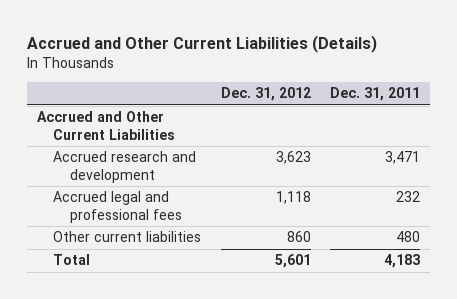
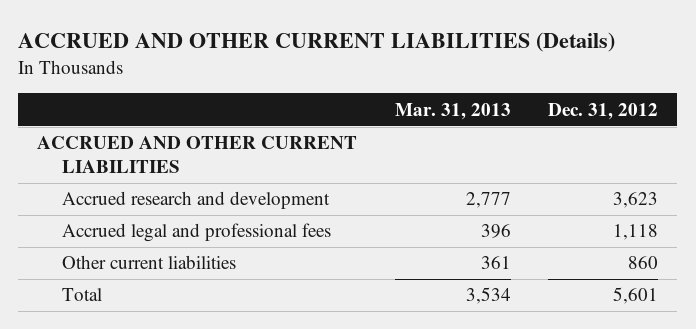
- Accrued and Other Current Liabilities (Details)
+ ACCRUED AND OTHER CURRENT LIABILITIES (Details)
- | Dec. 31, 2012 | Dec. 31, 2011
+ | Mar. 31, 2013 | Dec. 31, 2012
- Accrued and Other Current Liabilities
+ ACCRUED AND OTHER CURRENT LIABILITIES

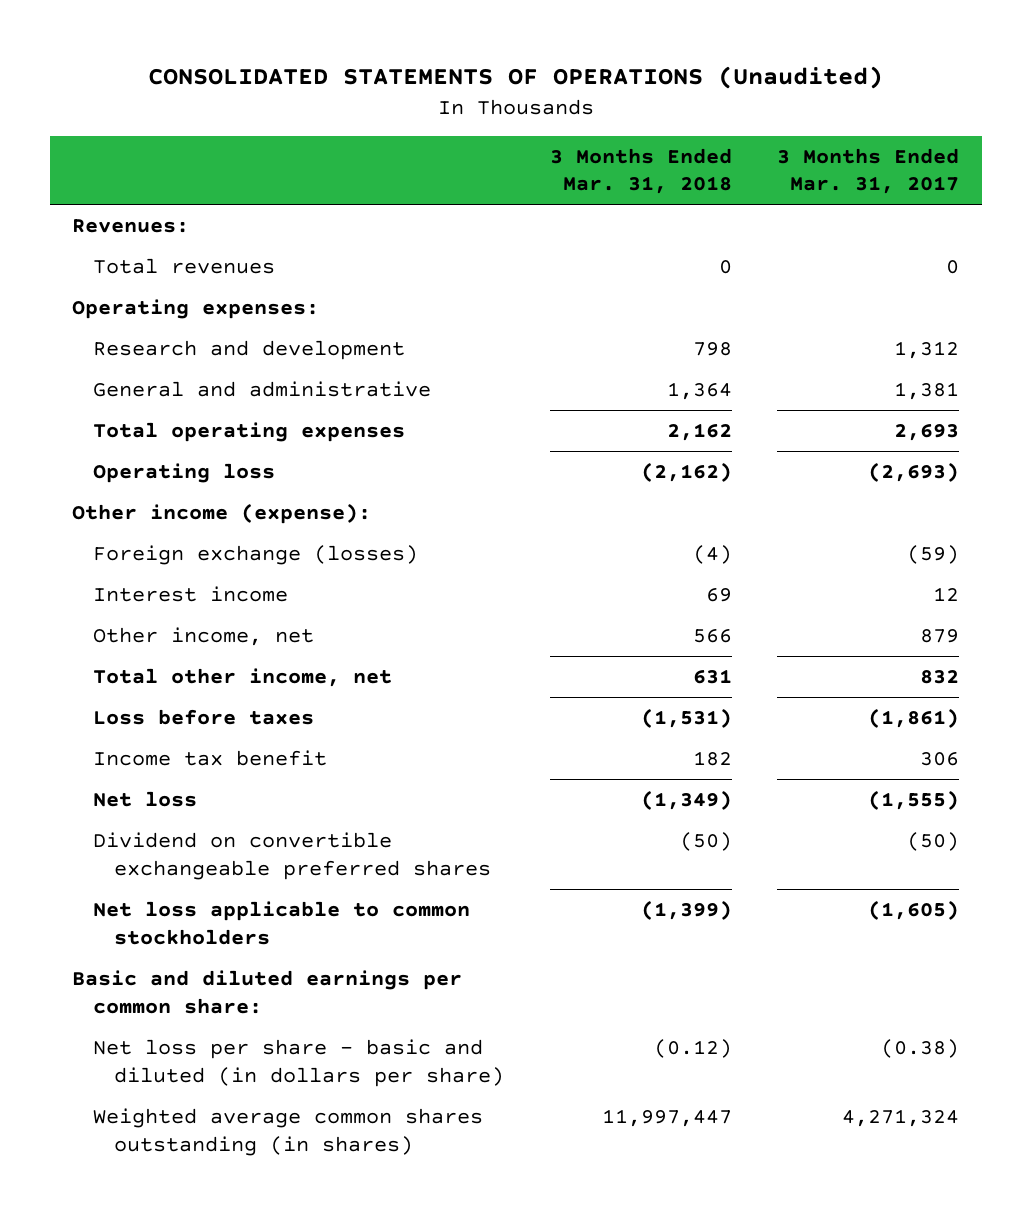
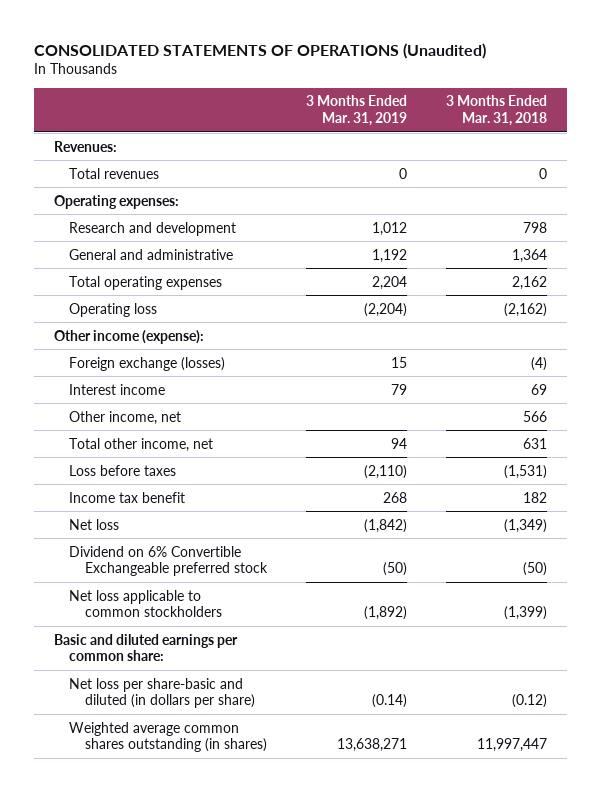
- | 3 Months Ended Mar. 31, 2018 | 3 Months Ended Mar. 31, 2017
+ | 3 Months Ended Mar. 31, 2019 | 3 Months Ended Mar. 31, 2018
- Dividend on convertible exchangeable preferred shares | (50) | (50)
+ Dividend on 6% Convertible Exchangeable preferred stock | (50) | (50)
- Net loss per share - basic and diluted (in dollars per share) | (0.12) | (0.38)
+ Net loss per share-basic and diluted (in dollars per share) | (0.14) | (0.12)

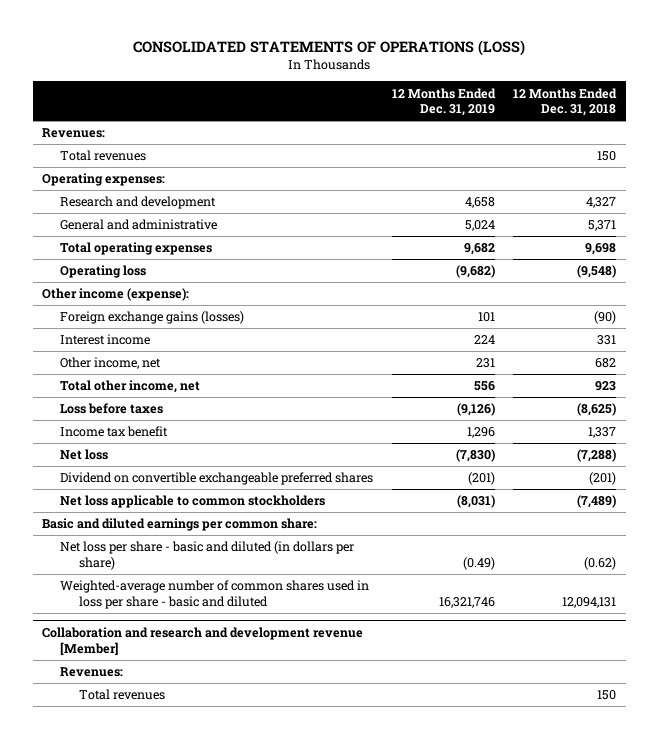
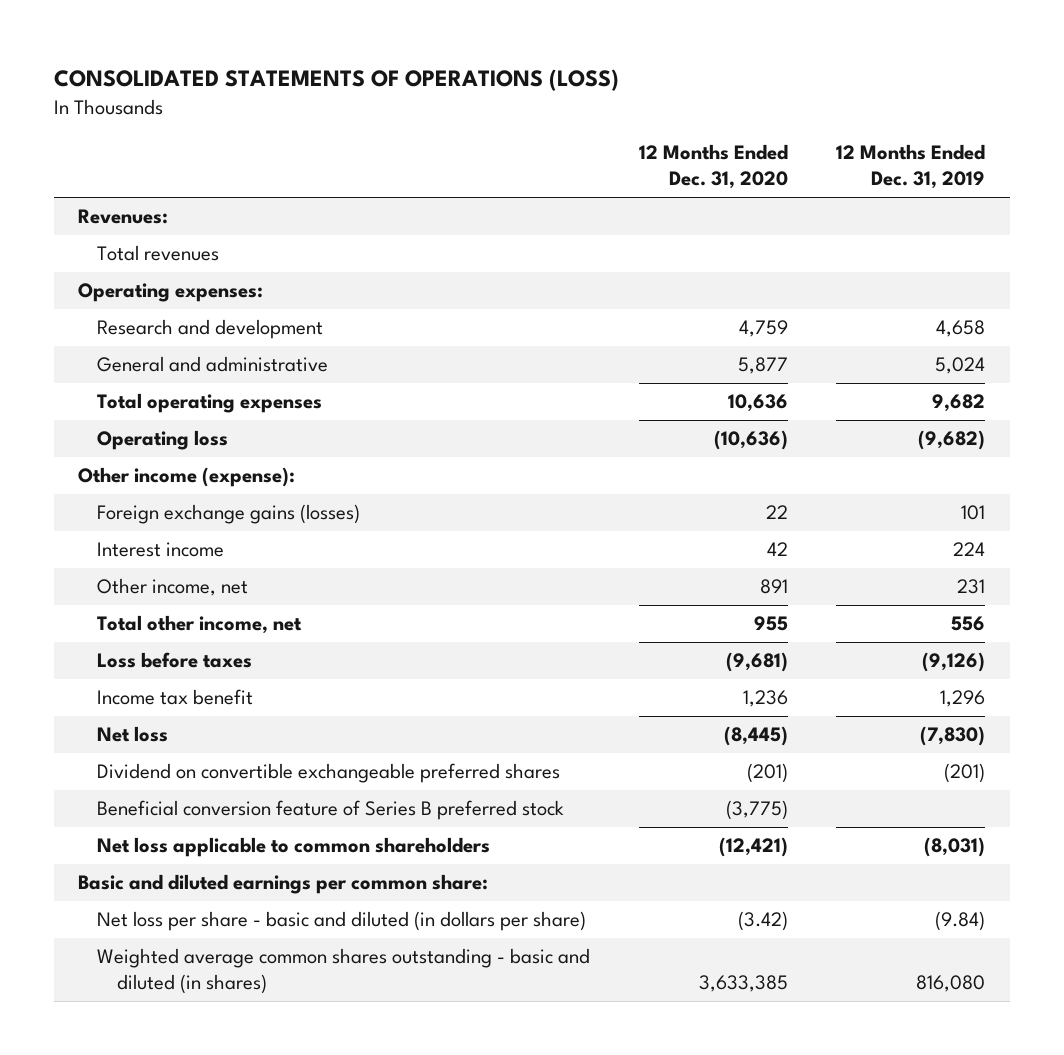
- | 12 Months Ended Dec. 31, 2019 | 12 Months Ended Dec. 31, 2018
+ | 12 Months Ended Dec. 31, 2020 | 12 Months Ended Dec. 31, 2019
- Net loss applicable to common stockholders | (8,031) | (7,489)
+ Beneficial conversion feature of Series B preferred stock | (3,775) |
+ Net loss applicable to common shareholders | (12,421) | (8,031)
- Net loss per share - basic and diluted (in dollars per share) | (0.49) | (0.62)
- Weighted-average number of common shares used in loss per share - basic and diluted | 16,321,746 | 12,094,131
- Collaboration and research and development revenue [Member]
- Revenues:
- Total revenues | | 150
+ Net loss per share - basic and diluted (in dollars per share) | (3.42) | (9.84)
+ Weighted average common shares outstanding - basic and diluted (in shares) | 3,633,385 | 816,080

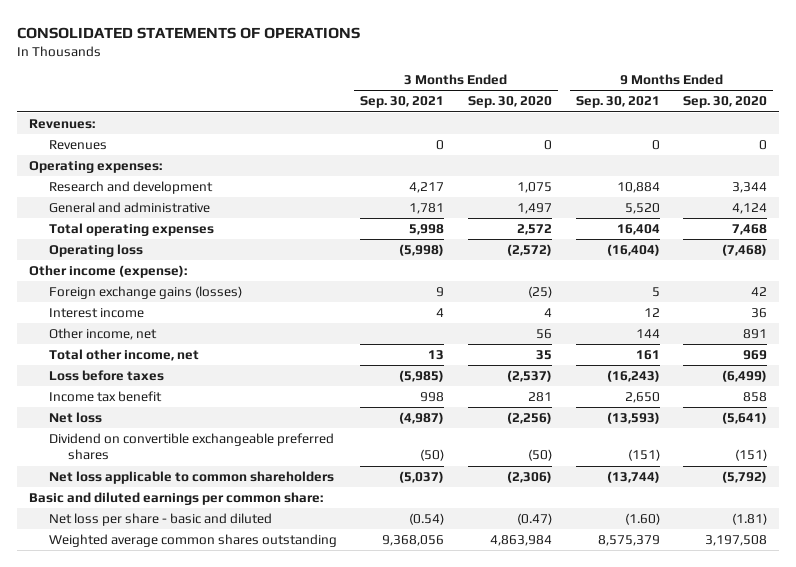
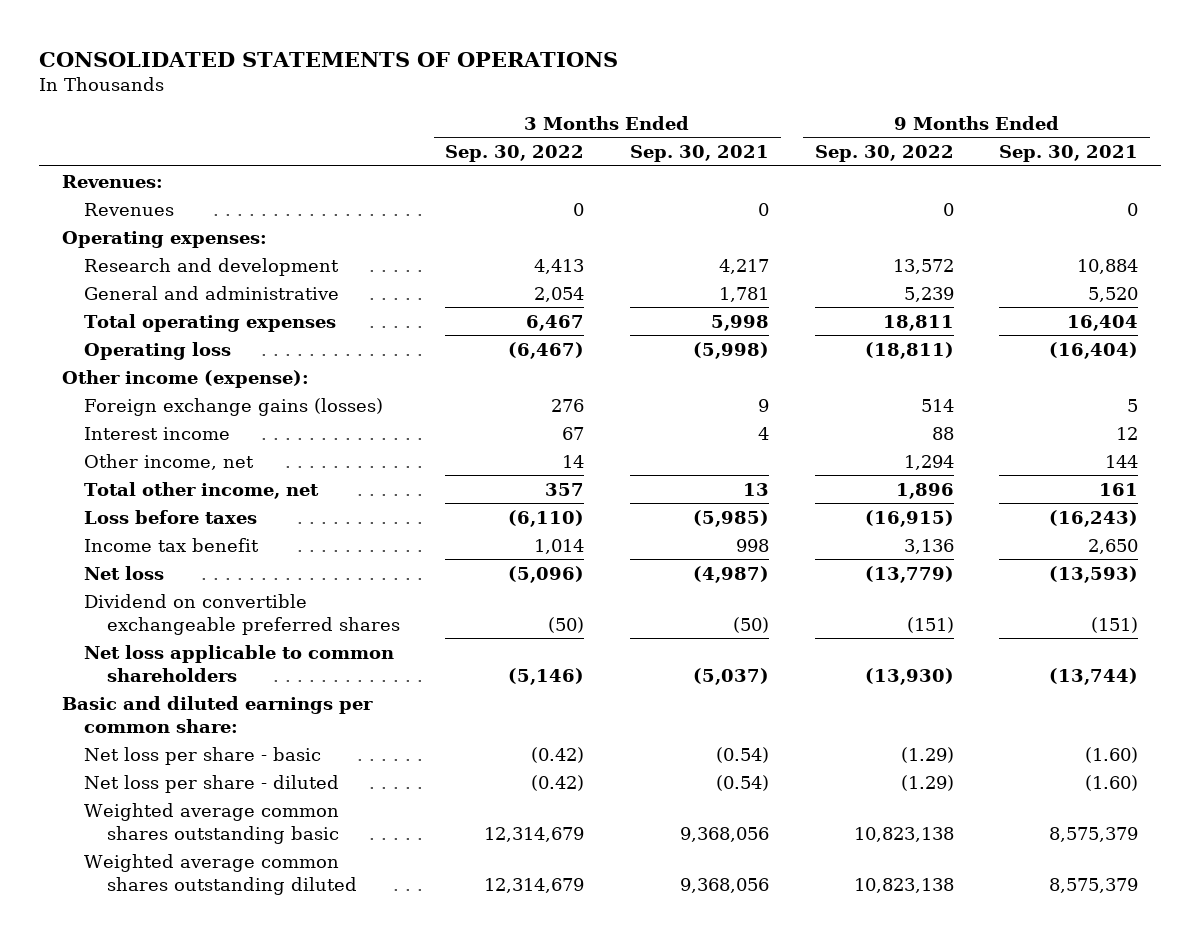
- | 3 Months Ended Sep. 30, 2021 | 3 Months Ended Sep. 30, 2020 | 9 Months Ended Sep. 30, 2021 | 9 Months Ended Sep. 30, 2020
+ | 3 Months Ended Sep. 30, 2022 | 3 Months Ended Sep. 30, 2021 | 9 Months Ended Sep. 30, 2022 | 9 Months Ended Sep. 30, 2021
- Net loss per share - basic and diluted | (0.54) | (0.47) | (1.60) | (1.81)
- Weighted average common shares outstanding | 9,368,056 | 4,863,984 | 8,575,379 | 3,197,508
+ Net loss per share - basic | (0.42) | (0.54) | (1.29) | (1.60)
+ Net loss per share - diluted | (0.42) | (0.54) | (1.29) | (1.60)
+ Weighted average common shares outstanding basic | 12,314,679 | 9,368,056 | 10,823,138 | 8,575,379
+ Weighted average common shares outstanding diluted | 12,314,679 | 9,368,056 | 10,823,138 | 8,575,379

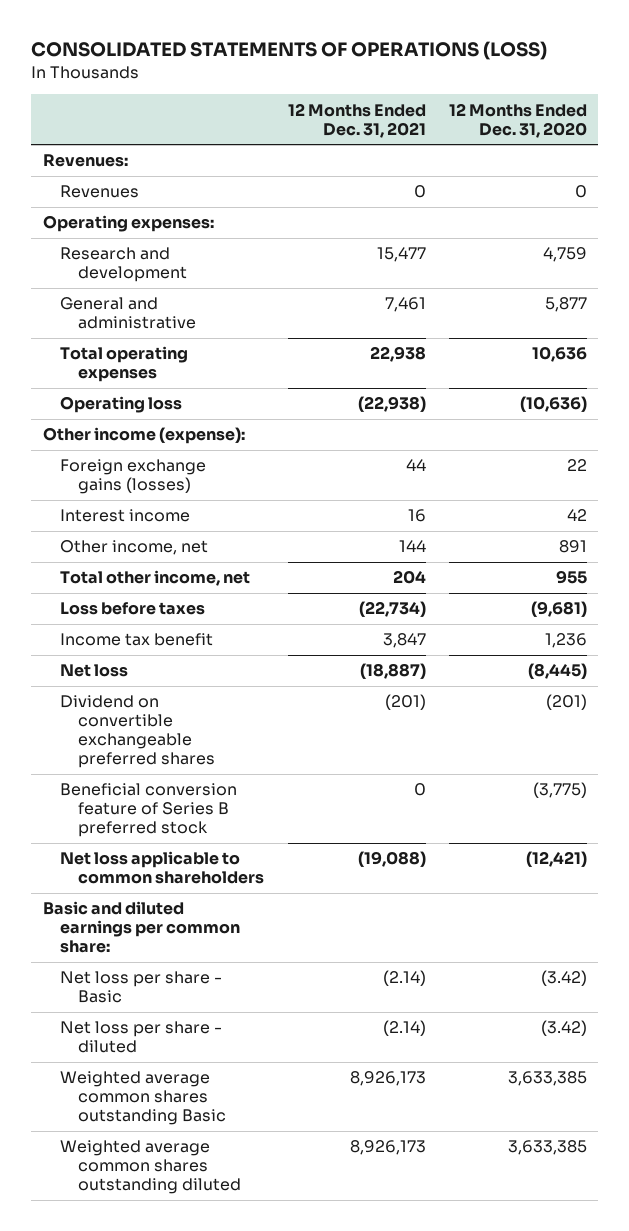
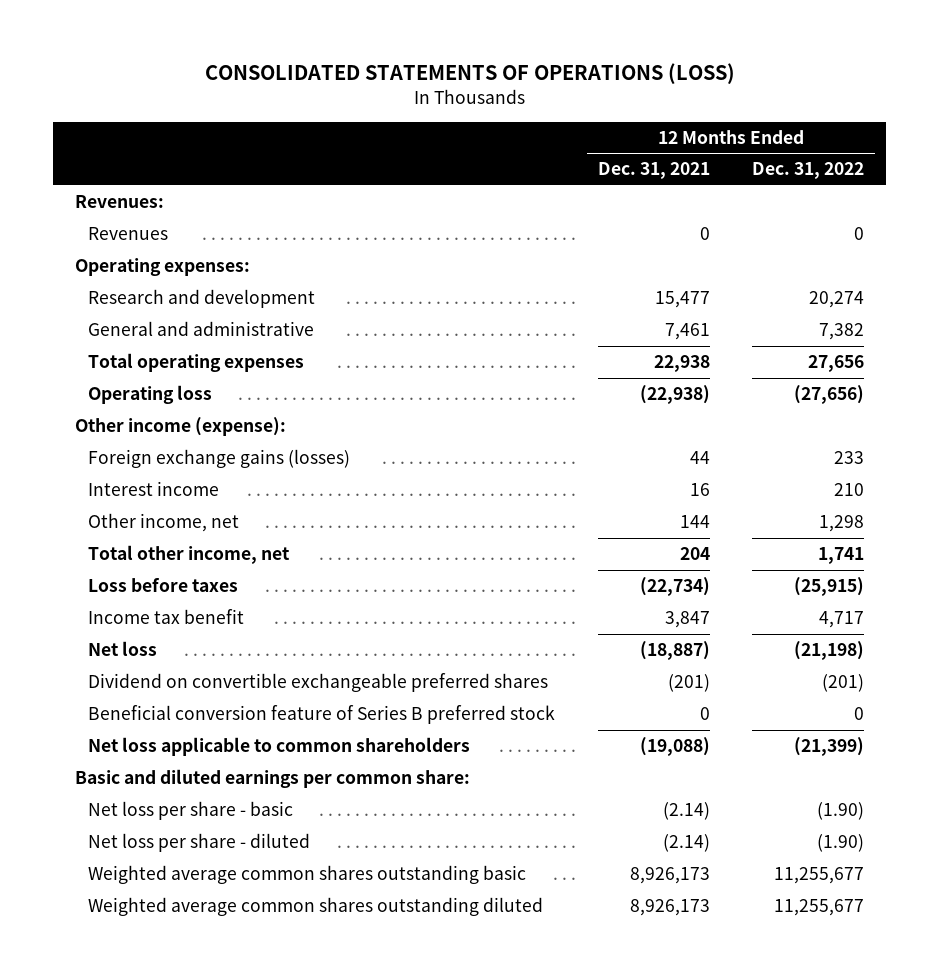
- | 12 Months Ended Dec. 31, 2021 | 12 Months Ended Dec. 31, 2020
+ | 12 Months Ended Dec. 31, 2021 | 12 Months Ended Dec. 31, 2022
- Net loss per share - Basic | (2.14) | (3.42)
+ Net loss per share - basic | (2.14) | (1.90)
- Weighted average common shares outstanding Basic | 8,926,173 | 3,633,385
+ Weighted average common shares outstanding basic | 8,926,173 | 11,255,677

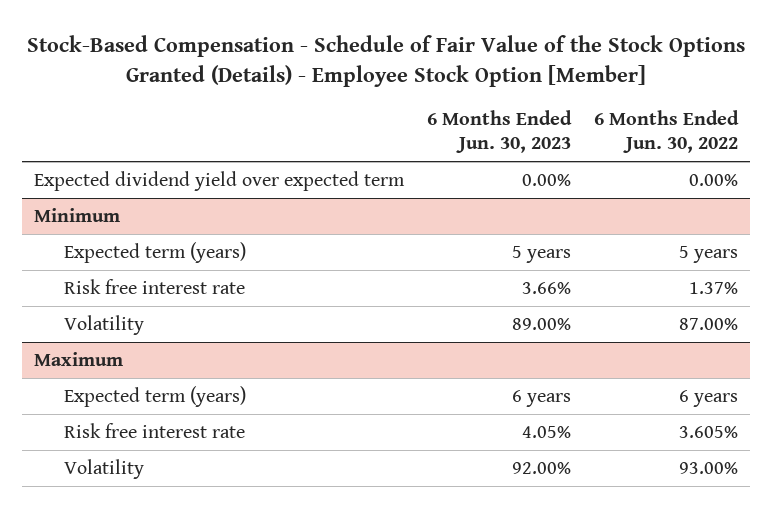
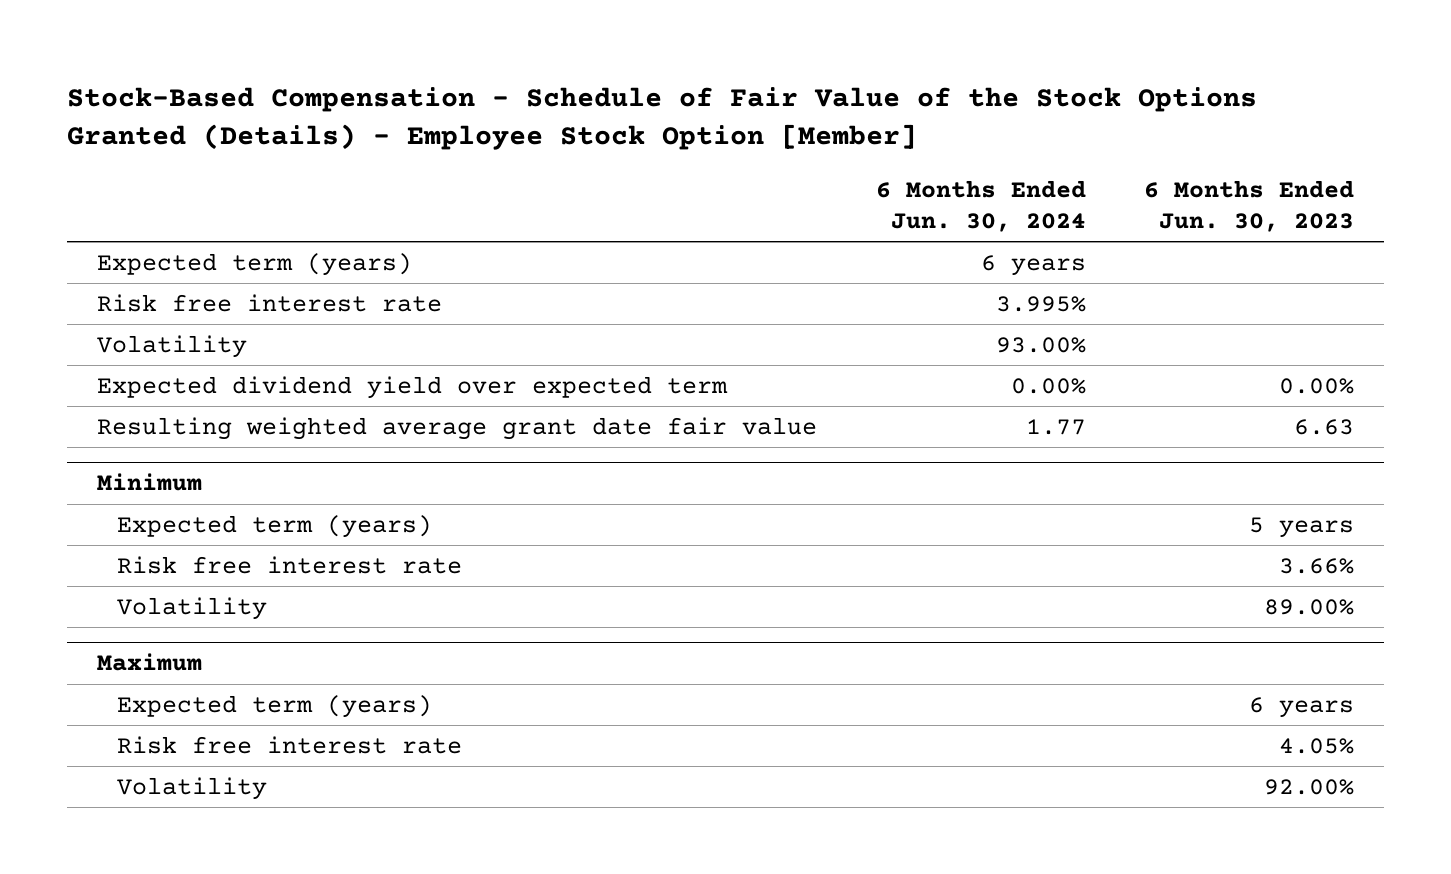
- | 6 Months Ended Jun. 30, 2023 | 6 Months Ended Jun. 30, 2022
+ | 6 Months Ended Jun. 30, 2024 | 6 Months Ended Jun. 30, 2023
+ Expected term (years) | 6 years |
+ Risk free interest rate | 3.995% |
+ Volatility | 93.00% |
+ Resulting weighted average grant date fair value | 1.77 | 6.63

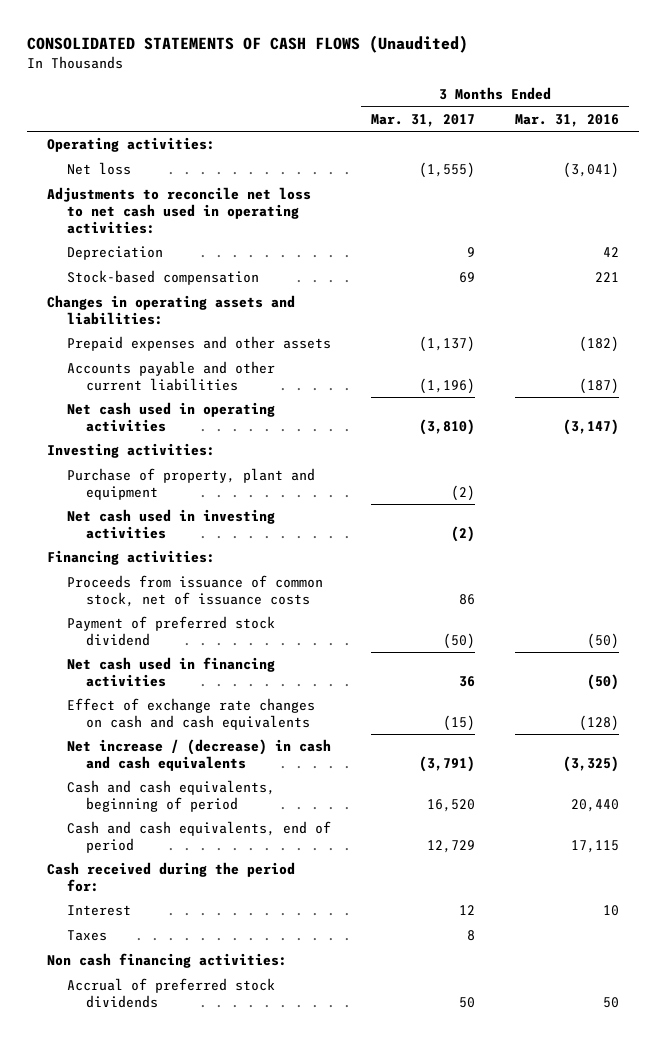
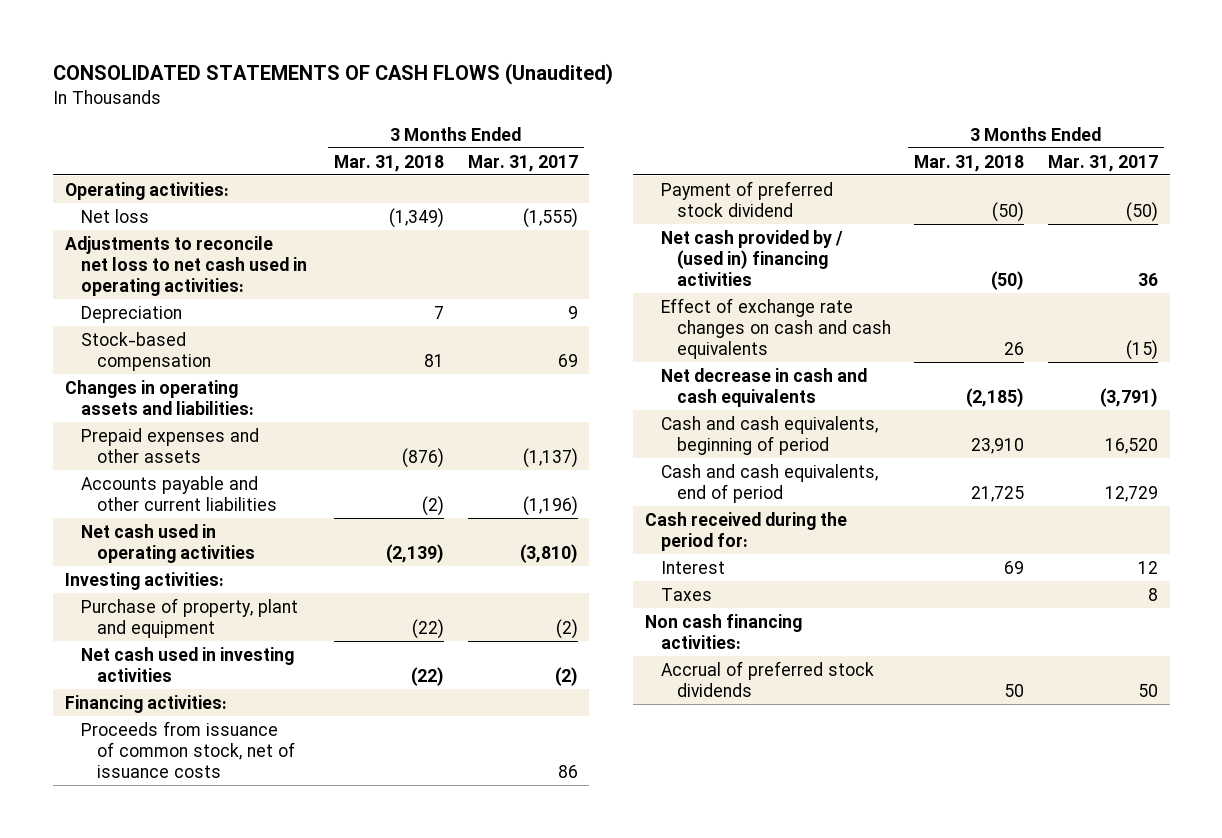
- | 3 Months Ended Mar. 31, 2017 | 3 Months Ended Mar. 31, 2016
+ | 3 Months Ended Mar. 31, 2018 | 3 Months Ended Mar. 31, 2017
- Net cash used in financing activities | 36 | (50)
+ Net cash provided by / (used in) financing activities | (50) | 36
- Net increase / (decrease) in cash and cash equivalents | (3,791) | (3,325)
+ Net decrease in cash and cash equivalents | (2,185) | (3,791)

